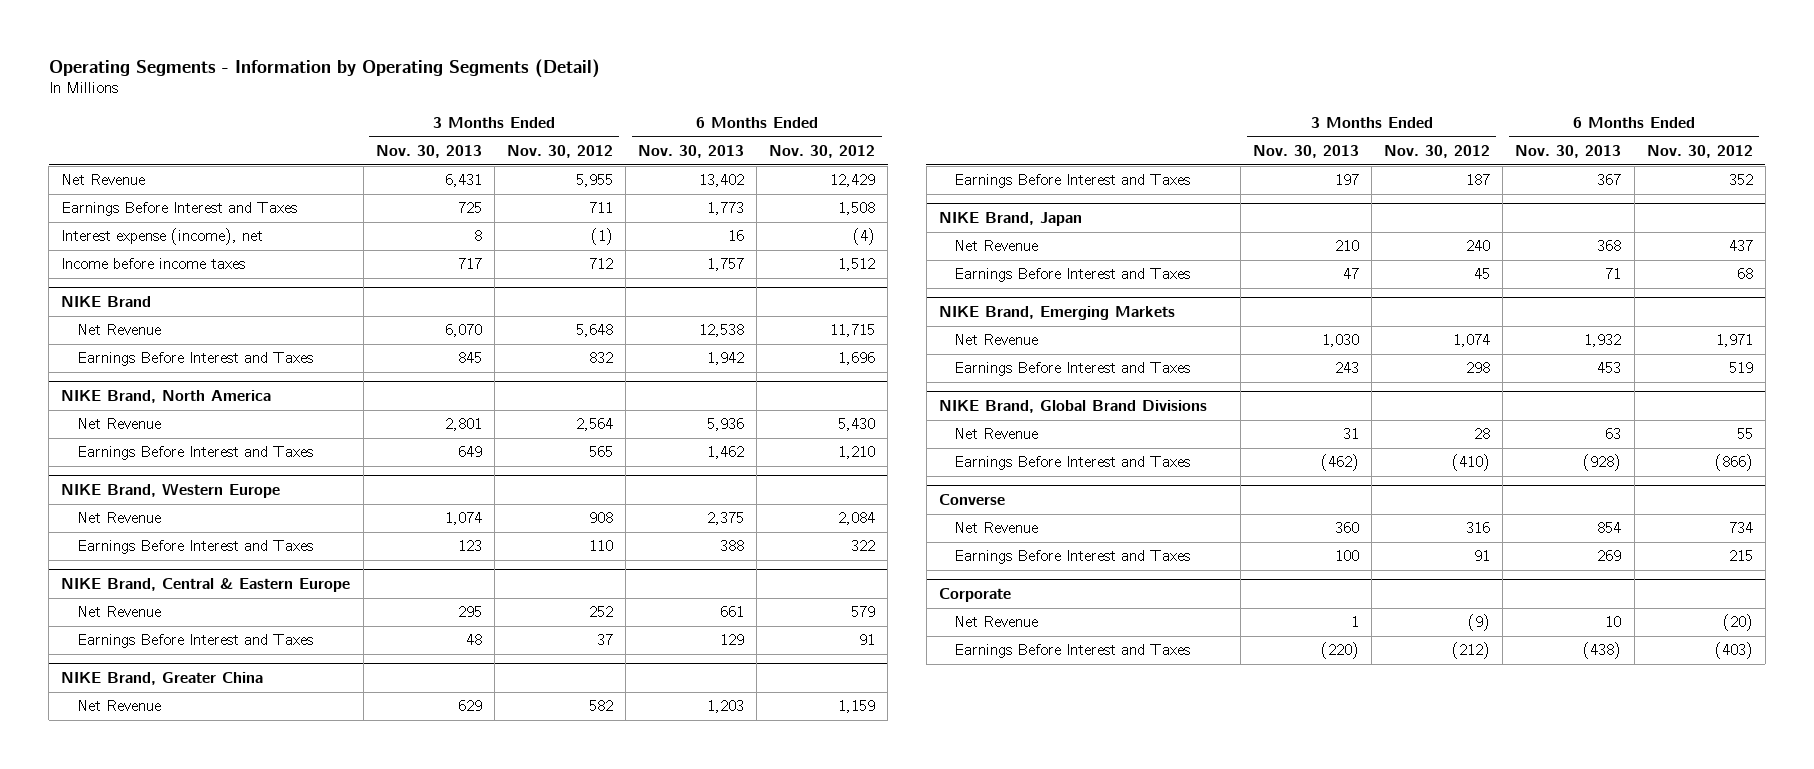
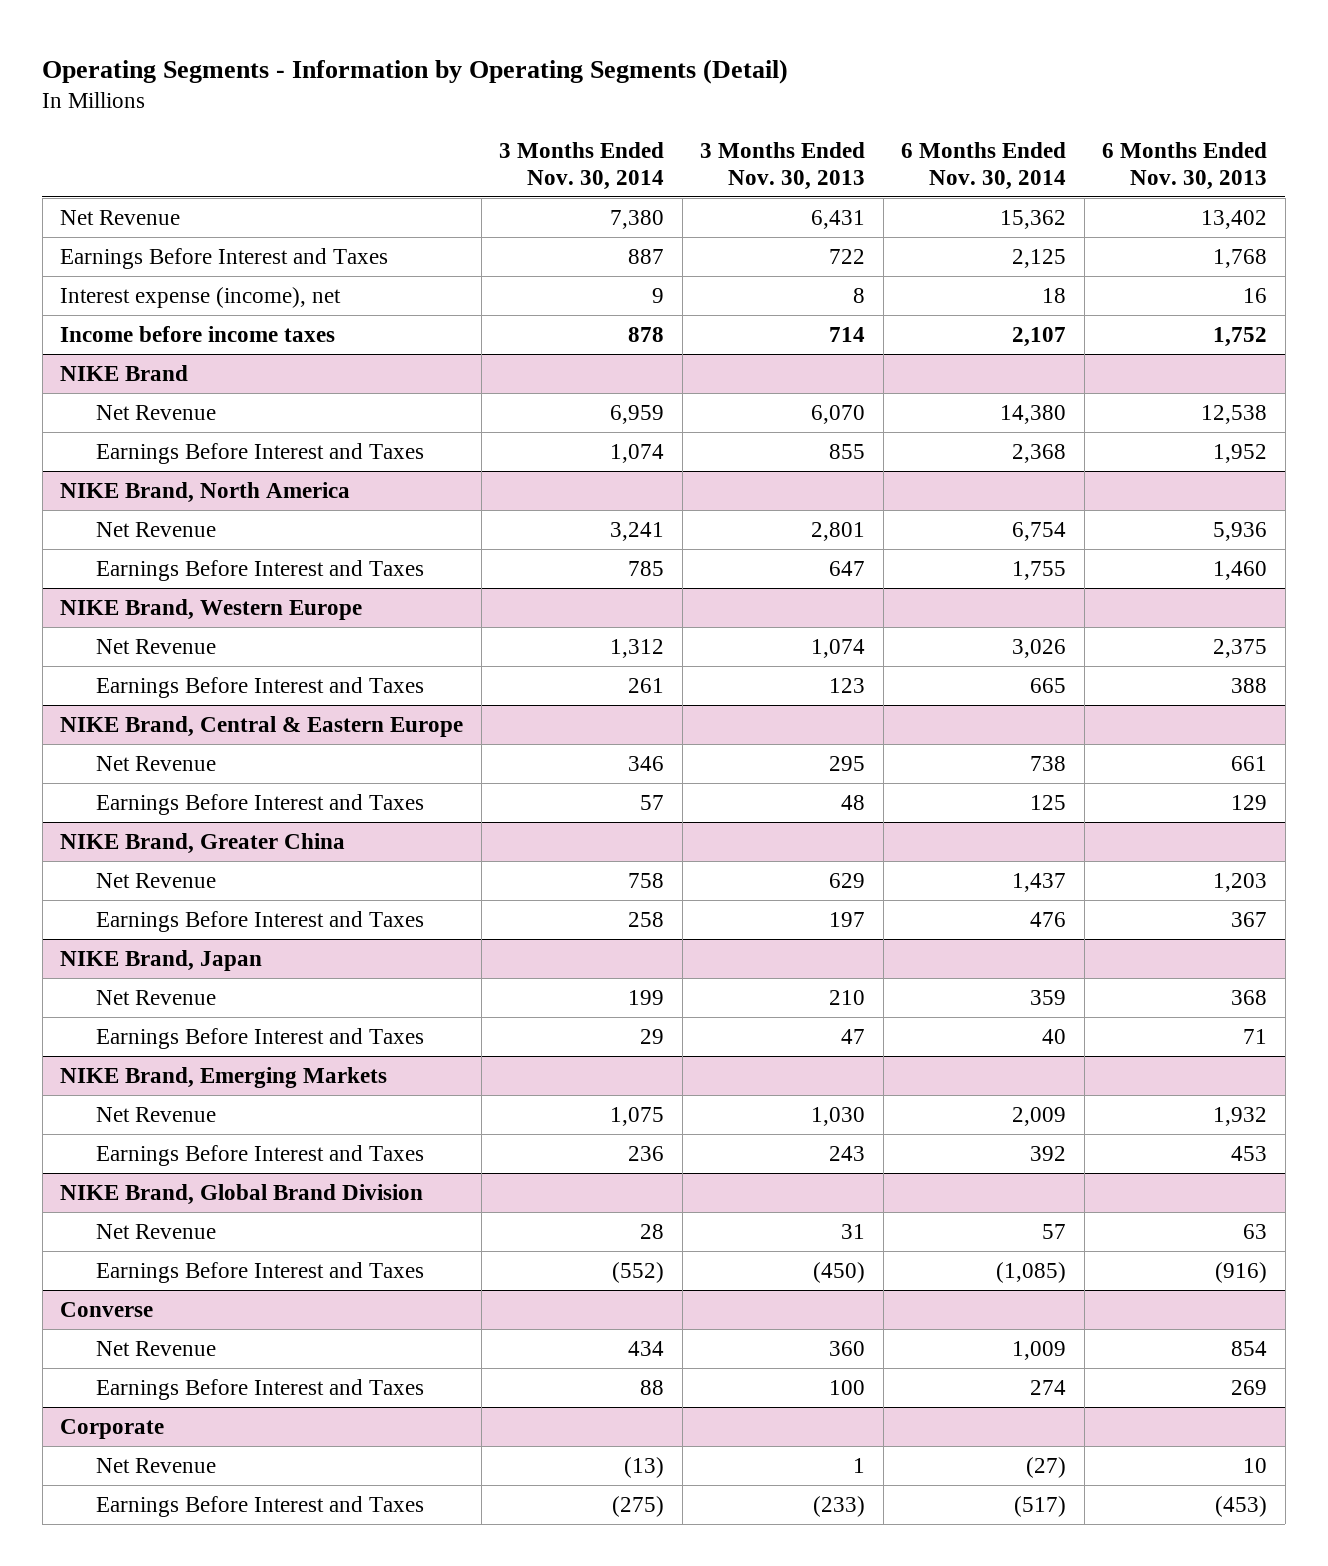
- | 3 Months Ended Nov. 30, 2013 | 3 Months Ended Nov. 30, 2012 | 6 Months Ended Nov. 30, 2013 | 6 Months Ended Nov. 30, 2012
+ | 3 Months Ended Nov. 30, 2014 | 3 Months Ended Nov. 30, 2013 | 6 Months Ended Nov. 30, 2014 | 6 Months Ended Nov. 30, 2013
- Earnings Before Interest and Taxes | 725 | 711 | 1,773 | 1,508
+ Earnings Before Interest and Taxes | 887 | 722 | 2,125 | 1,768
- Income before income taxes | 717 | 712 | 1,757 | 1,512
+ Income before income taxes | 878 | 714 | 2,107 | 1,752
@ NIKE Brand
- Earnings Before Interest and Taxes | 845 | 832 | 1,942 | 1,696
+ Earnings Before Interest and Taxes | 1,074 | 855 | 2,368 | 1,952
@ NIKE Brand, North America
- Earnings Before Interest and Taxes | 649 | 565 | 1,462 | 1,210
+ Earnings Before Interest and Taxes | 785 | 647 | 1,755 | 1,460
- NIKE Brand, Global Brand Divisions
+ NIKE Brand, Global Brand Division
- Earnings Before Interest and Taxes | (462) | (410) | (928) | (866)
+ Earnings Before Interest and Taxes | (552) | (450) | (1,085) | (916)
@ Corporate
- Earnings Before Interest and Taxes | (220) | (212) | (438) | (403)
+ Earnings Before Interest and Taxes | (275) | (233) | (517) | (453)

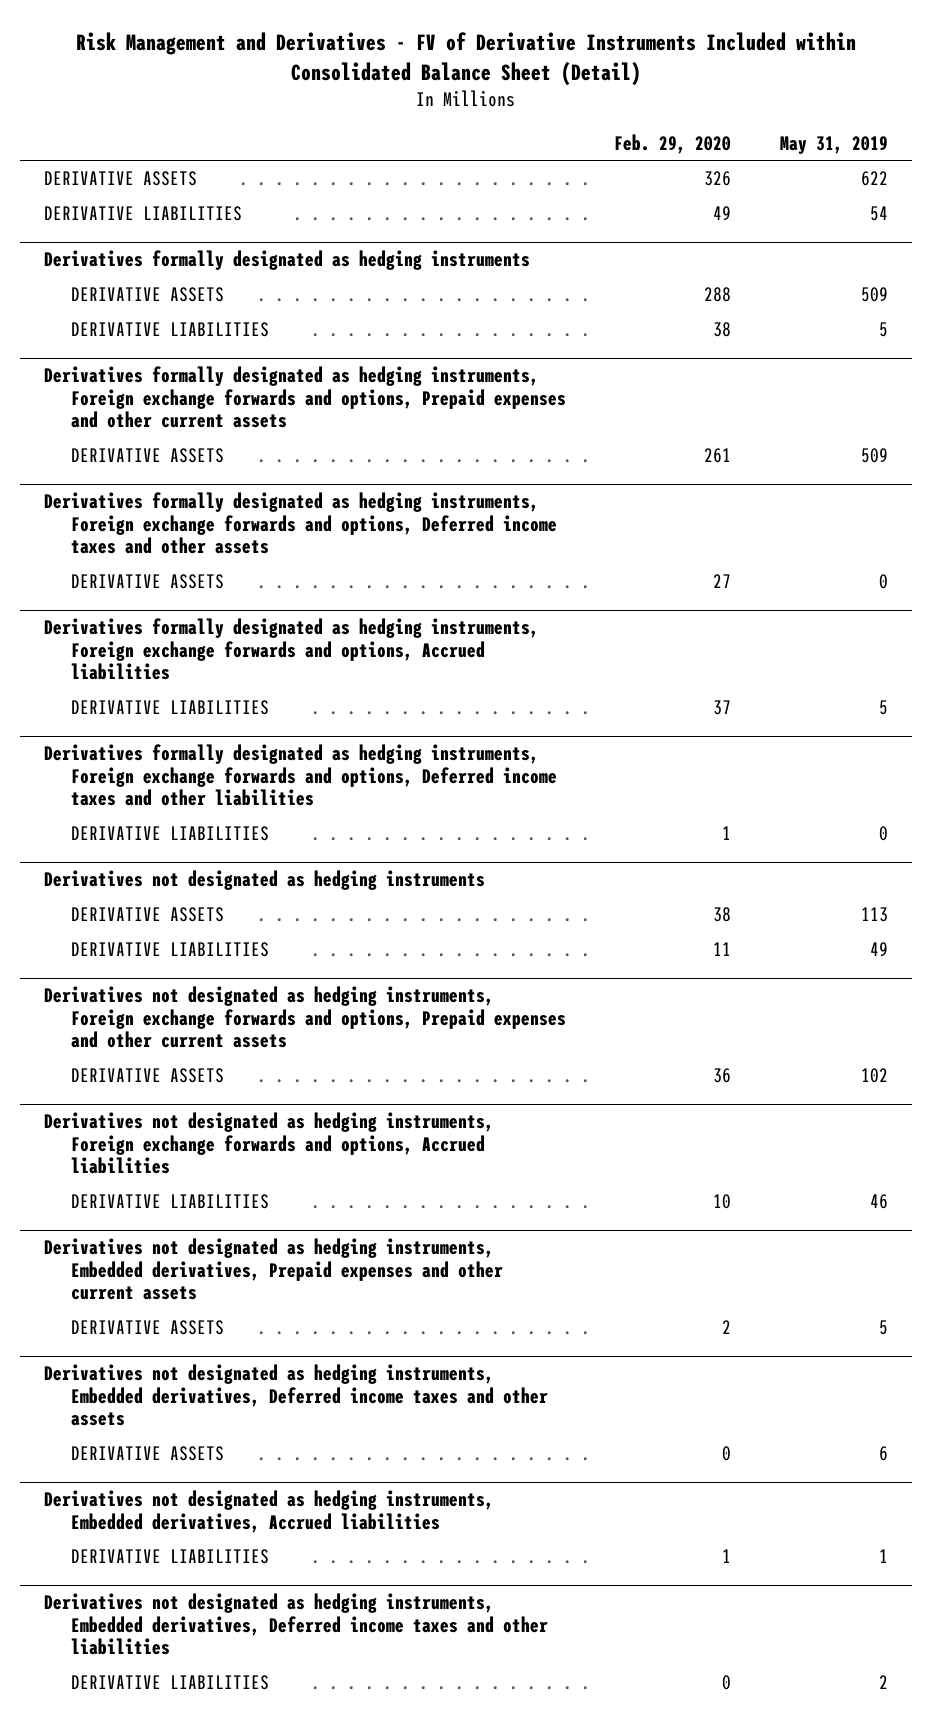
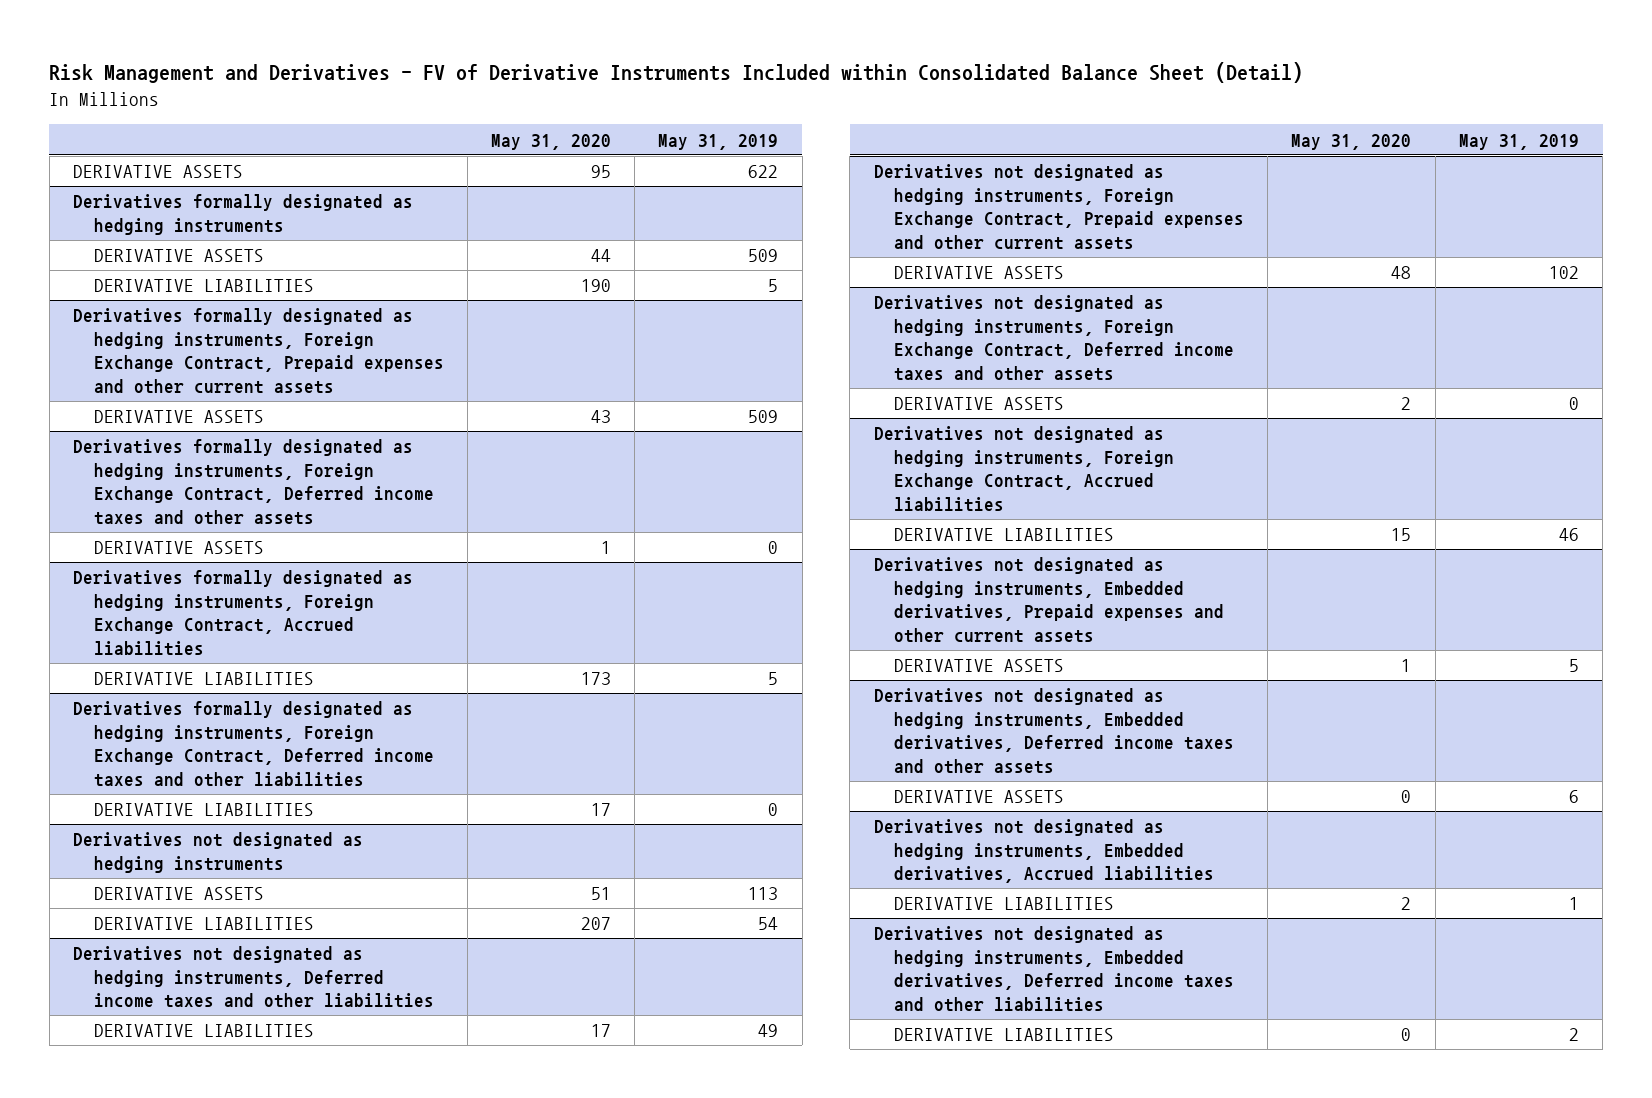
- | Feb. 29, 2020 | May 31, 2019
+ | May 31, 2020 | May 31, 2019
- DERIVATIVE LIABILITIES | 49 | 54
- Derivatives formally designated as hedging instruments, Foreign exchange forwards and options, Prepaid expenses and other current assets
+ Derivatives formally designated as hedging instruments, Foreign Exchange Contract, Prepaid expenses and other current assets
- Derivatives formally designated as hedging instruments, Foreign exchange forwards and options, Deferred income taxes and other assets
+ Derivatives formally designated as hedging instruments, Foreign Exchange Contract, Deferred income taxes and other assets
- Derivatives formally designated as hedging instruments, Foreign exchange forwards and options, Accrued liabilities
+ Derivatives formally designated as hedging instruments, Foreign Exchange Contract, Accrued liabilities
- Derivatives formally designated as hedging instruments, Foreign exchange forwards and options, Deferred income taxes and other liabilities
+ Derivatives formally designated as hedging instruments, Foreign Exchange Contract, Deferred income taxes and other liabilities
@ Derivatives not designated as hedging instruments
+ DERIVATIVE LIABILITIES | 207 | 54
+ Derivatives not designated as hedging instruments, Deferred income taxes and other liabilities
- Derivatives not designated as hedging instruments, Foreign exchange forwards and options, Prepaid expenses and other current assets
+ Derivatives not designated as hedging instruments, Foreign Exchange Contract, Prepaid expenses and other current assets
- Derivatives not designated as hedging instruments, Foreign exchange forwards and options, Accrued liabilities
+ Derivatives not designated as hedging instruments, Foreign Exchange Contract, Deferred income taxes and other assets
+ DERIVATIVE ASSETS | 2 | 0
+ Derivatives not designated as hedging instruments, Foreign Exchange Contract, Accrued liabilities

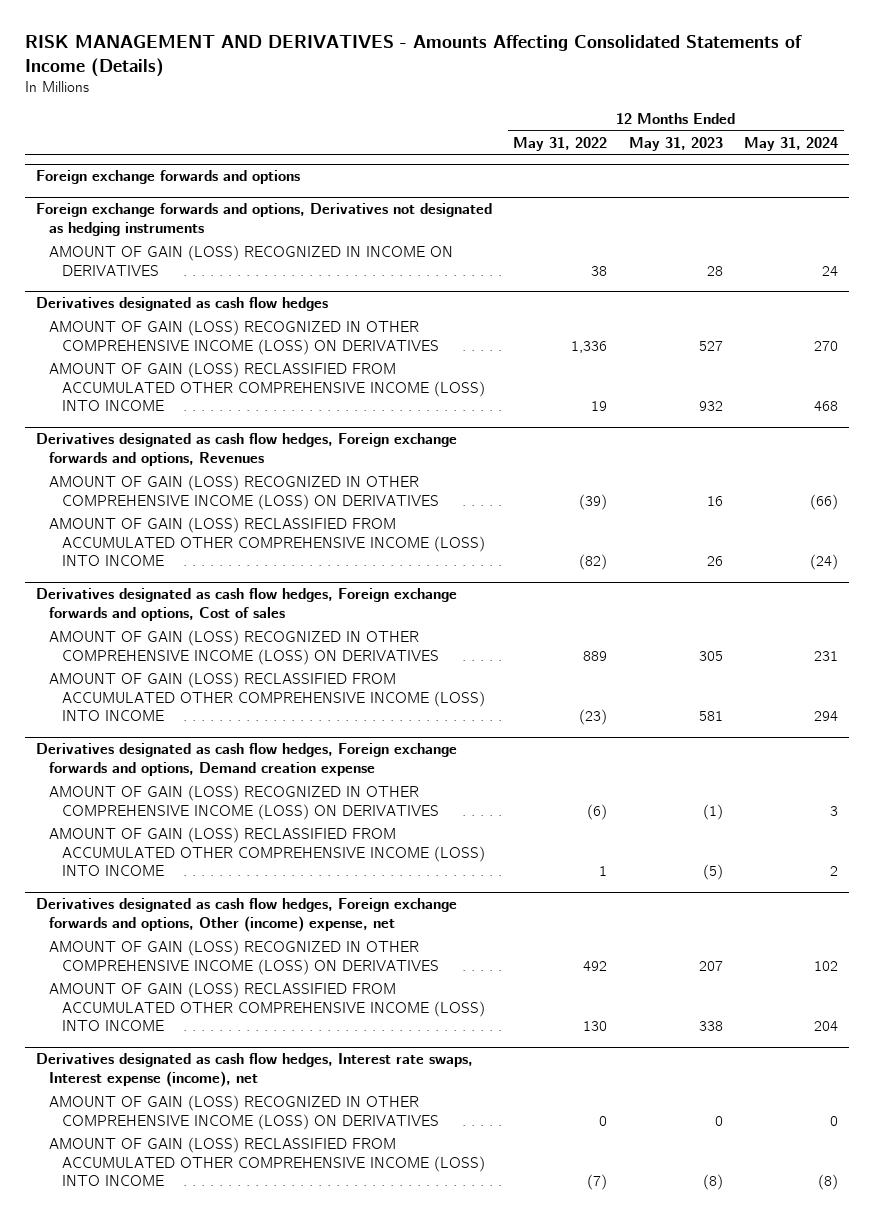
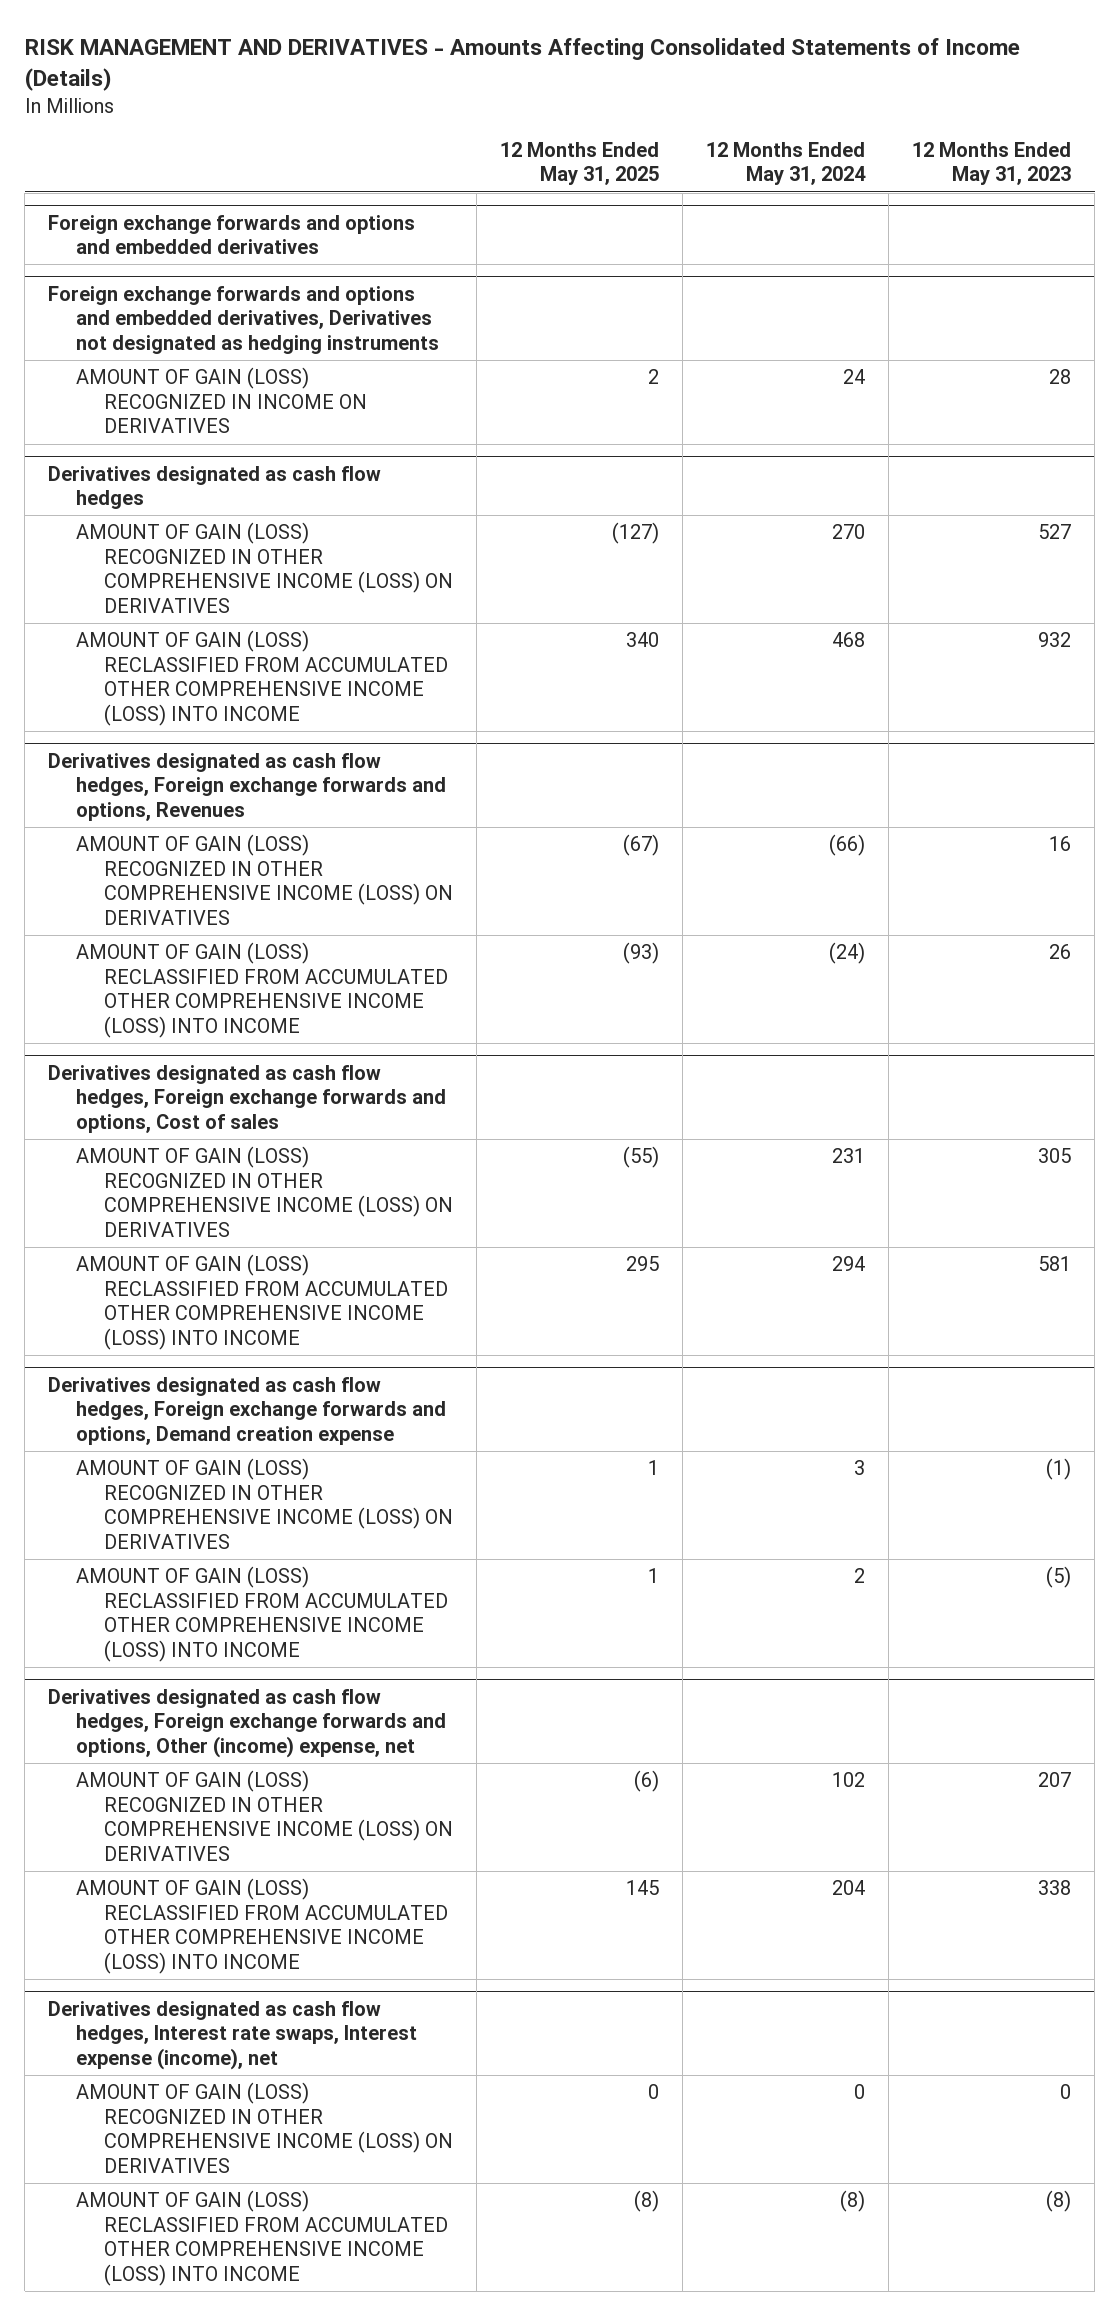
- | 12 Months Ended May 31, 2022 | 12 Months Ended May 31, 2023 | 12 Months Ended May 31, 2024
+ | 12 Months Ended May 31, 2025 | 12 Months Ended May 31, 2024 | 12 Months Ended May 31, 2023
- Foreign exchange forwards and options
- Foreign exchange forwards and options, Derivatives not designated as hedging instruments
+ Foreign exchange forwards and options and embedded derivatives
+ Foreign exchange forwards and options and embedded derivatives, Derivatives not designated as hedging instruments

